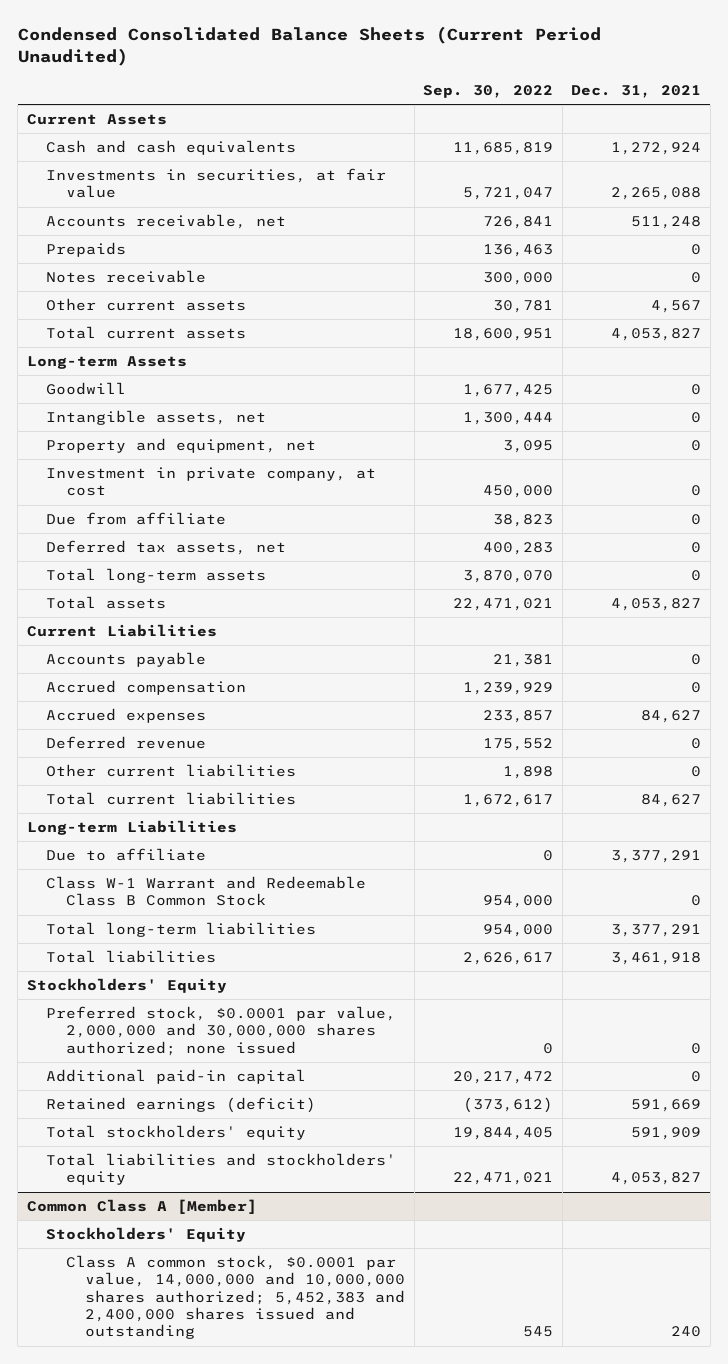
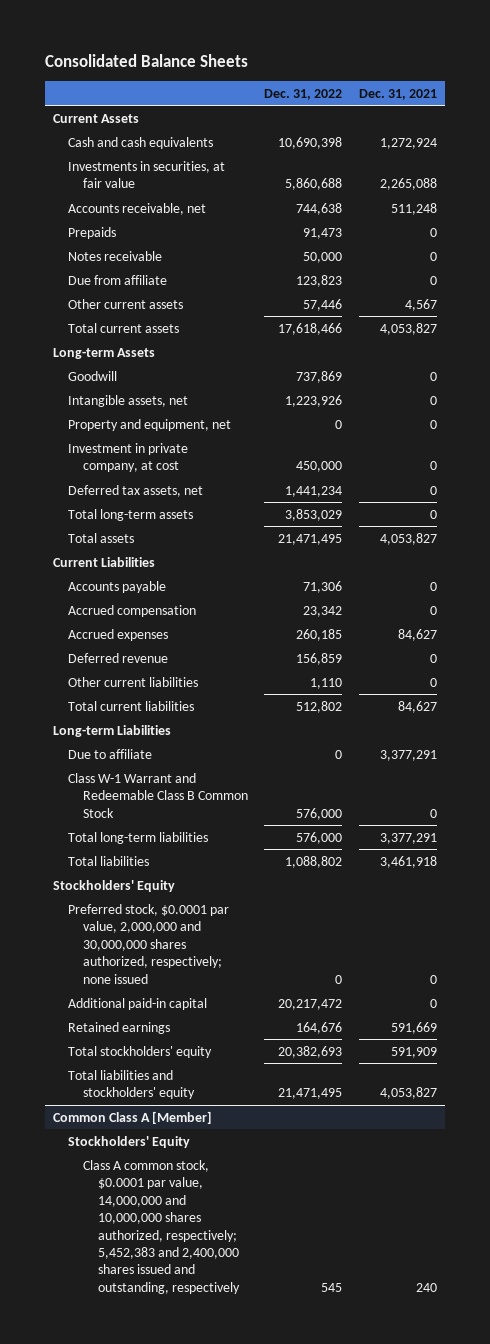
- Condensed Consolidated Balance Sheets (Current Period Unaudited)
+ Consolidated Balance Sheets
- | Sep. 30, 2022 | Dec. 31, 2021
+ | Dec. 31, 2022 | Dec. 31, 2021
moved up: Due from affiliate | 123,823 | 0
- Preferred stock, $0.0001 par value, 2,000,000 and 30,000,000 shares authorized; none issued | 0 | 0
+ Preferred stock, $0.0001 par value, 2,000,000 and 30,000,000 shares authorized, respectively; none issued | 0 | 0
- Retained earnings (deficit) | (373,612) | 591,669
+ Retained earnings | 164,676 | 591,669
@ Common Class A [Member]
- Class A common stock, $0.0001 par value, 14,000,000 and 10,000,000 shares authorized; 5,452,383 and 2,400,000 shares issued and outstanding | 545 | 240
+ Class A common stock, $0.0001 par value, 14,000,000 and 10,000,000 shares authorized, respectively; 5,452,383 and 2,400,000 shares issued and outstanding, respectively | 545 | 240

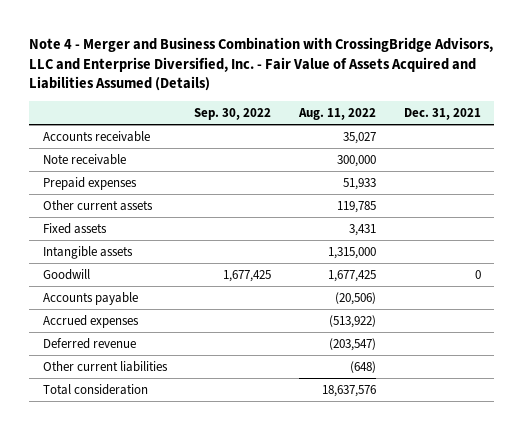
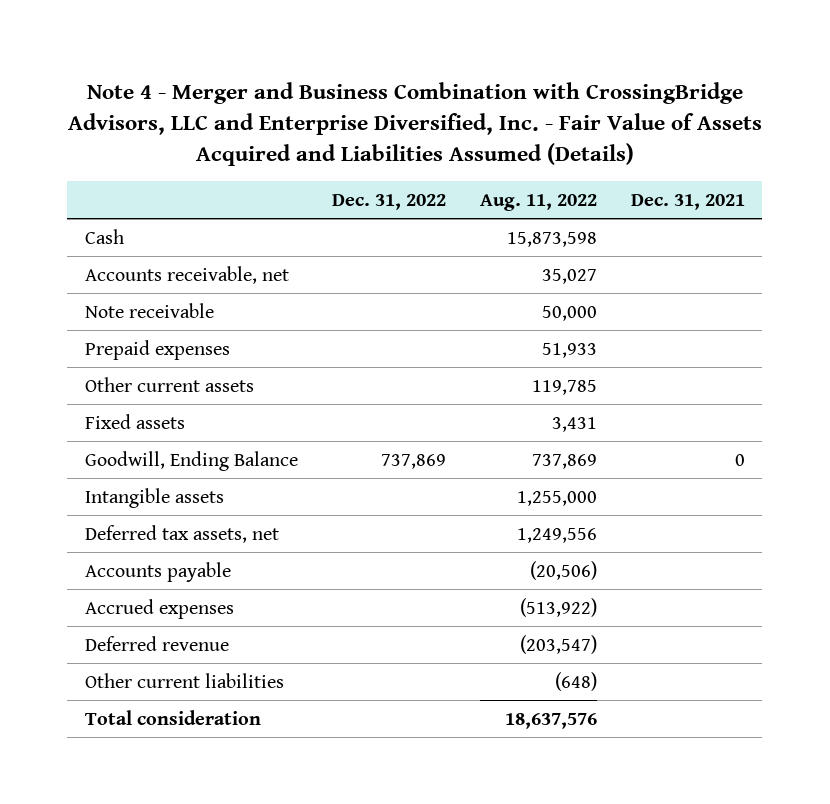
- | Sep. 30, 2022 | Aug. 11, 2022 | Dec. 31, 2021
+ | Dec. 31, 2022 | Aug. 11, 2022 | Dec. 31, 2021
- Accounts receivable | | 35,027 |
- Note receivable | | 300,000 |
+ Cash | | 15,873,598 |
+ Accounts receivable, net | | 35,027 |
+ Note receivable | | 50,000 |
- Intangible assets | | 1,315,000 |
- Goodwill | 1,677,425 | 1,677,425 | 0
+ Goodwill, Ending Balance | 737,869 | 737,869 | 0
+ Intangible assets | | 1,255,000 |
+ Deferred tax assets, net | | 1,249,556 |

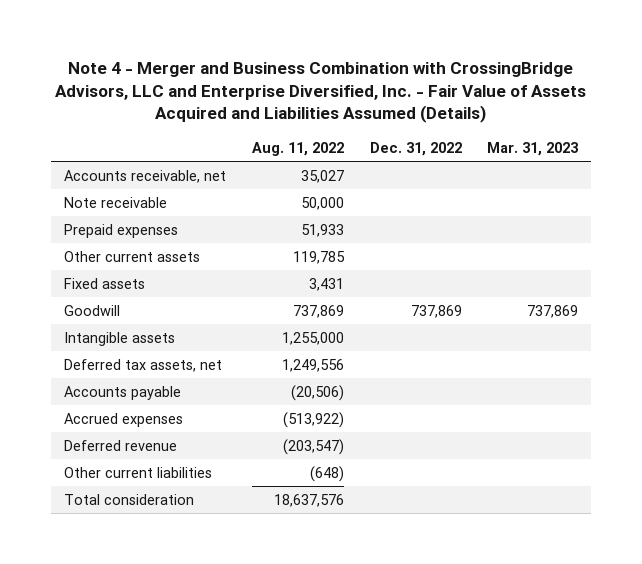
- | Dec. 31, 2022 | Aug. 11, 2022 | Dec. 31, 2021
+ | Aug. 11, 2022 | Dec. 31, 2022 | Mar. 31, 2023
- Cash | | 15,873,598 |
- Goodwill, Ending Balance | 737,869 | 737,869 | 0
+ Goodwill | 737,869 | 737,869 | 737,869

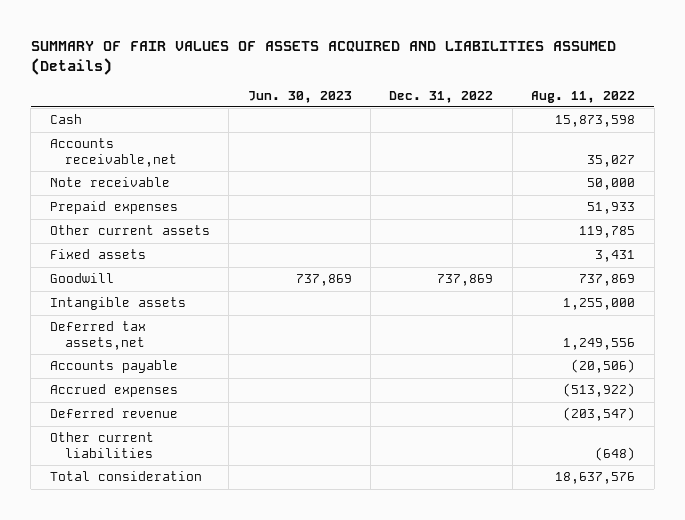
- Note 4 - Merger and Business Combination with CrossingBridge Advisors, LLC and Enterprise Diversified, Inc. - Fair Value of Assets Acquired and Liabilities Assumed (Details)
+ SUMMARY OF FAIR VALUES OF ASSETS ACQUIRED AND LIABILITIES ASSUMED (Details)
- | Aug. 11, 2022 | Dec. 31, 2022 | Mar. 31, 2023
+ | Jun. 30, 2023 | Dec. 31, 2022 | Aug. 11, 2022
- Accounts receivable, net | 35,027 | |
+ Cash | | | 15,873,598
+ Accounts receivable,net | | | 35,027
- Deferred tax assets, net | 1,249,556 | |
+ Deferred tax assets,net | | | 1,249,556

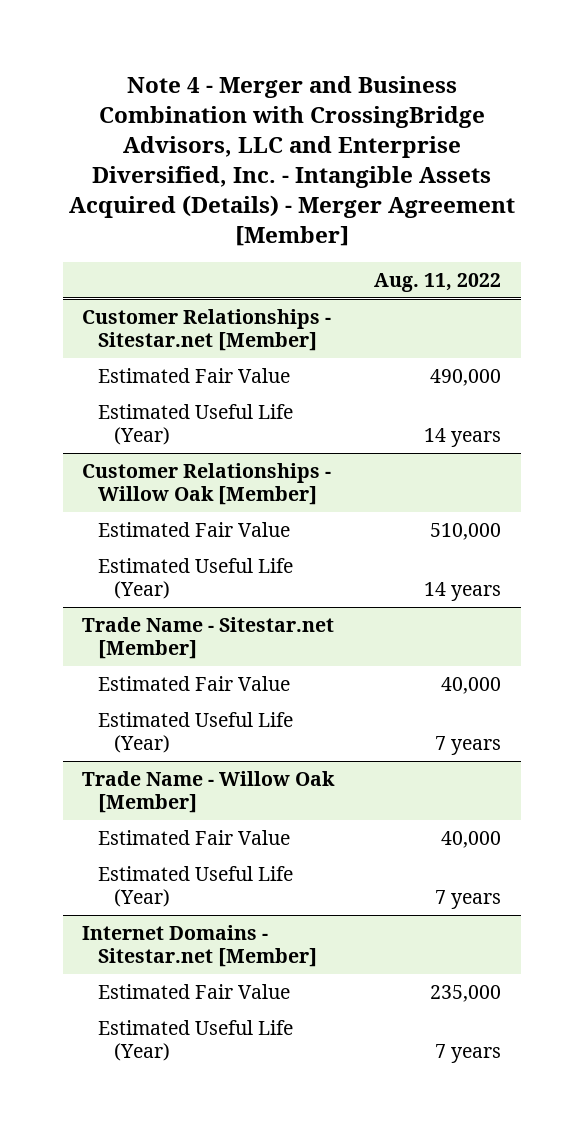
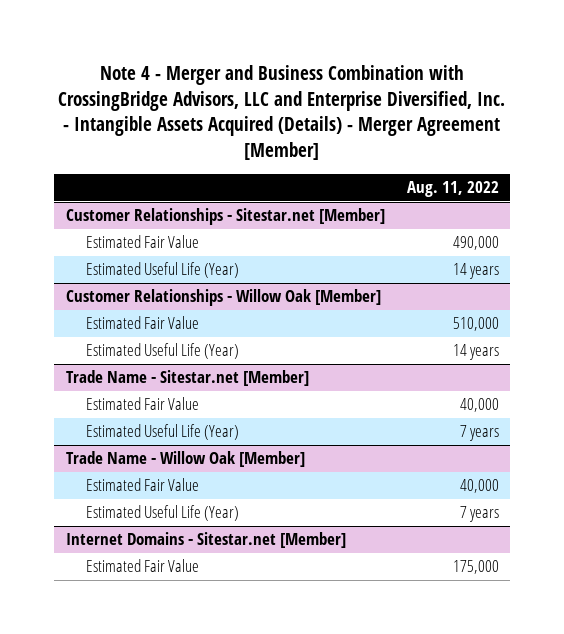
@ Internet Domains - Sitestar.net [Member]
- Estimated Fair Value | 235,000
- Estimated Useful Life (Year) | 7 years
+ Estimated Fair Value | 175,000

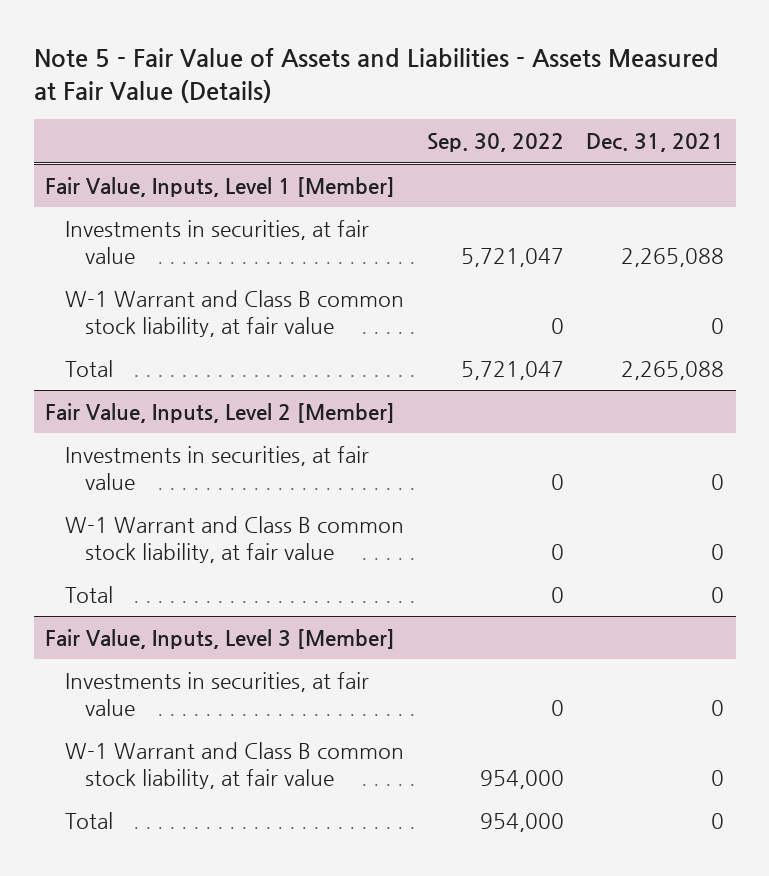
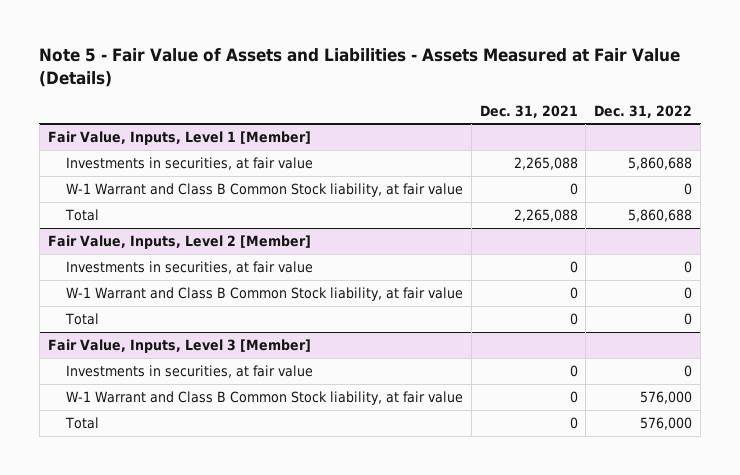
- | Sep. 30, 2022 | Dec. 31, 2021
+ | Dec. 31, 2021 | Dec. 31, 2022
@ Fair Value, Inputs, Level 1 [Member]
- W-1 Warrant and Class B common stock liability, at fair value | 0 | 0
+ W-1 Warrant and Class B Common Stock liability, at fair value | 0 | 0
@ Fair Value, Inputs, Level 2 [Member]
- W-1 Warrant and Class B common stock liability, at fair value | 0 | 0
+ W-1 Warrant and Class B Common Stock liability, at fair value | 0 | 0
@ Fair Value, Inputs, Level 3 [Member]
- W-1 Warrant and Class B common stock liability, at fair value | 954,000 | 0
+ W-1 Warrant and Class B Common Stock liability, at fair value | 0 | 576,000

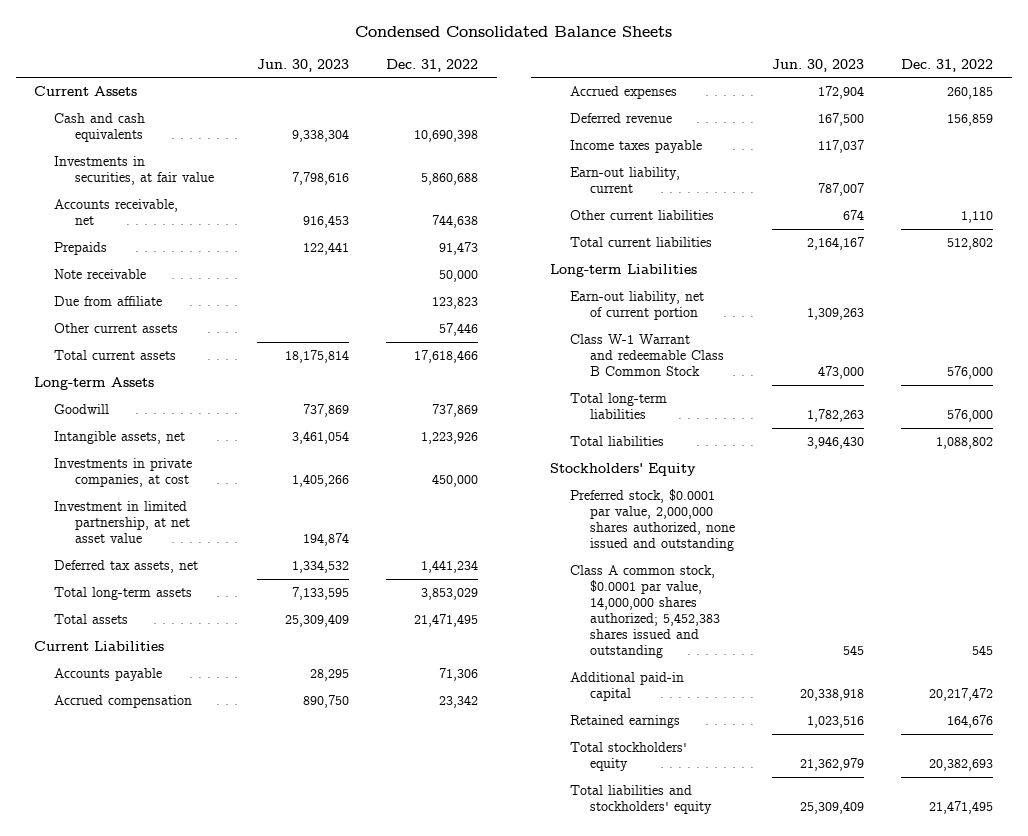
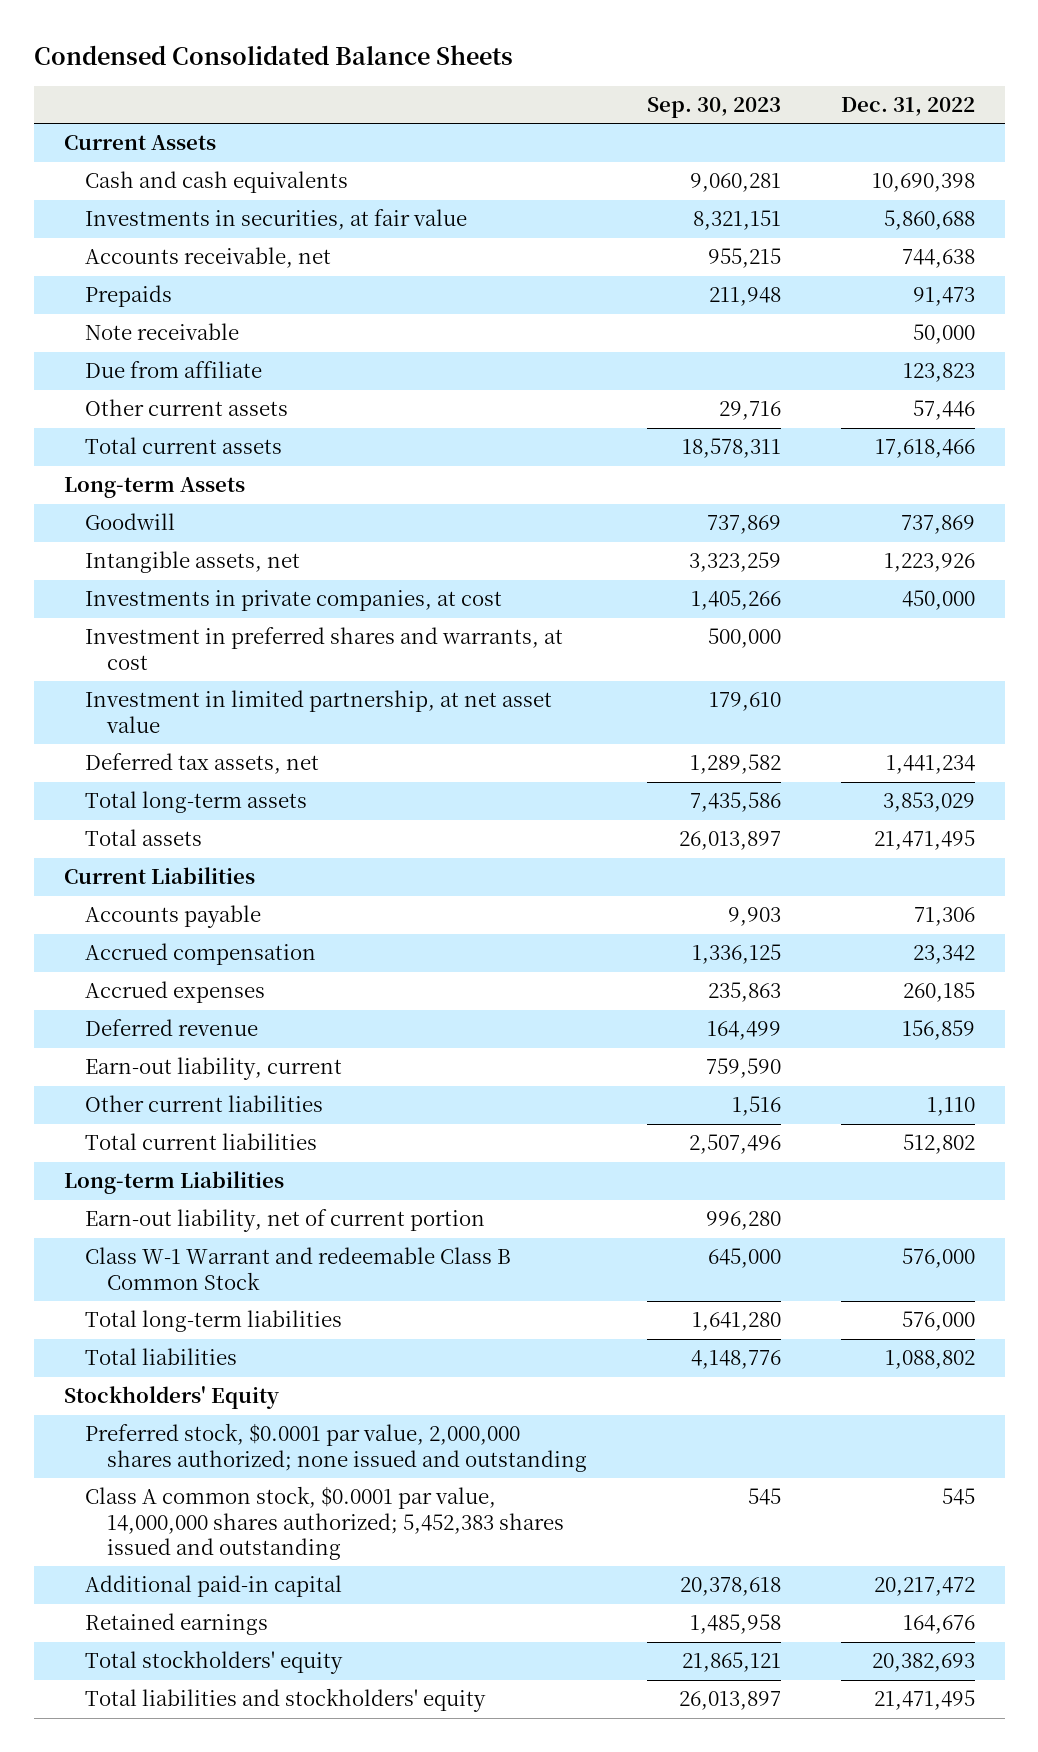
- | Jun. 30, 2023 | Dec. 31, 2022
+ | Sep. 30, 2023 | Dec. 31, 2022
+ Investment in preferred shares and warrants, at cost | 500,000 |
- Income taxes payable | 117,037 |
- Preferred stock, $0.0001 par value, 2,000,000 shares authorized, none issued and outstanding
+ Preferred stock, $0.0001 par value, 2,000,000 shares authorized; none issued and outstanding

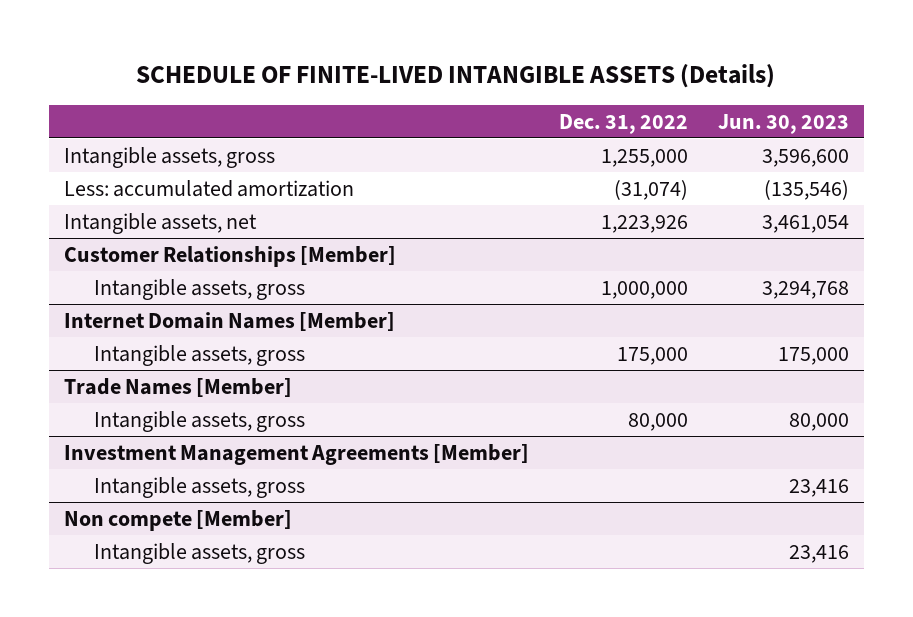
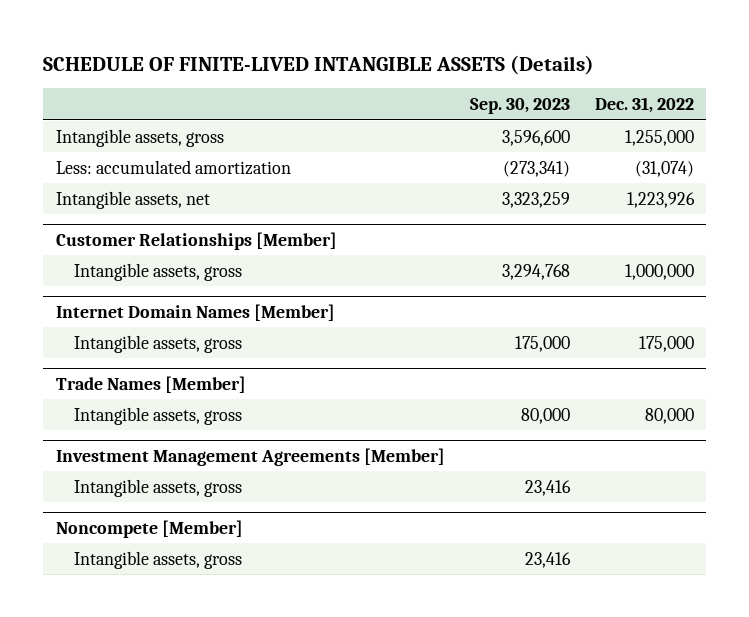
- | Dec. 31, 2022 | Jun. 30, 2023
+ | Sep. 30, 2023 | Dec. 31, 2022
- Non compete [Member]
+ Noncompete [Member]

